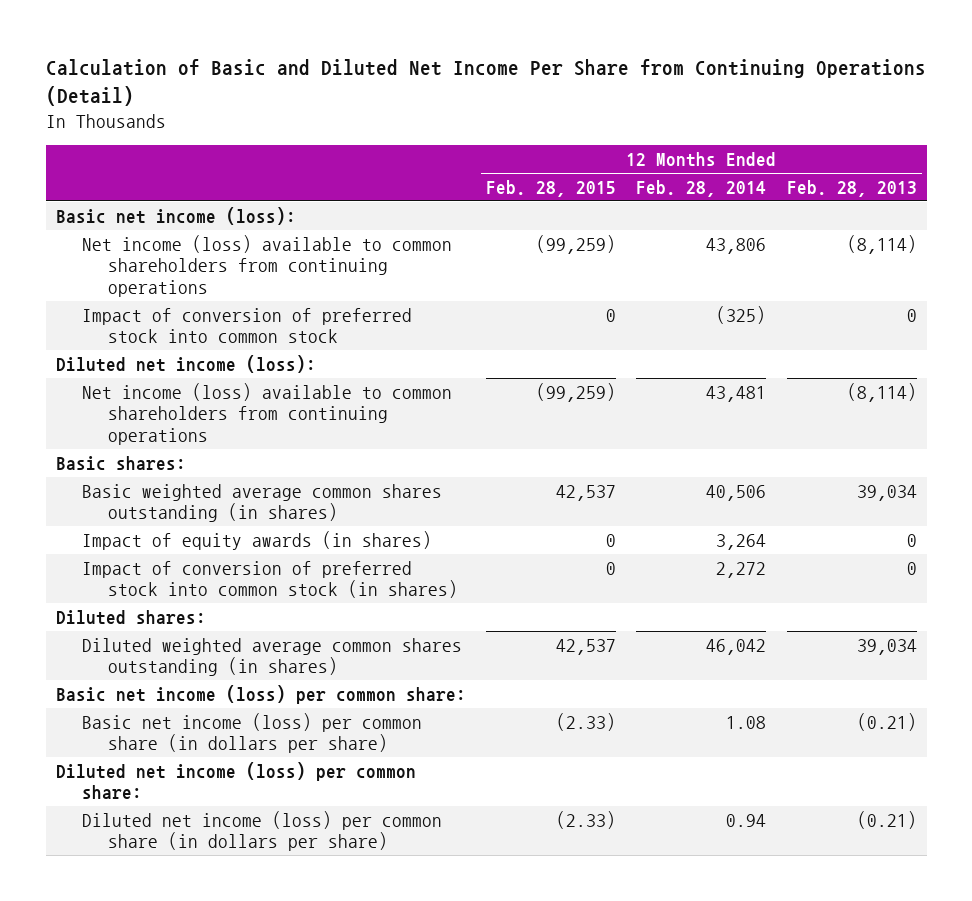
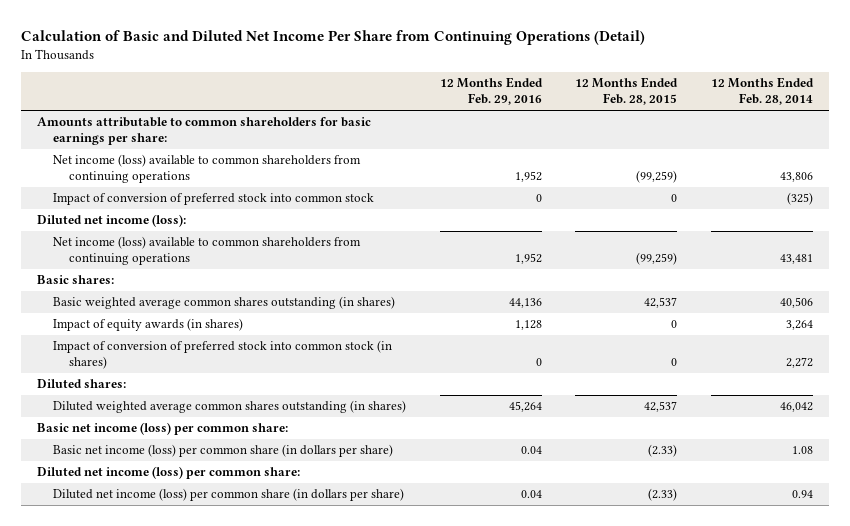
- | 12 Months Ended Feb. 28, 2015 | 12 Months Ended Feb. 28, 2014 | 12 Months Ended Feb. 28, 2013
+ | 12 Months Ended Feb. 29, 2016 | 12 Months Ended Feb. 28, 2015 | 12 Months Ended Feb. 28, 2014
- Basic net income (loss):
+ Amounts attributable to common shareholders for basic earnings per share:

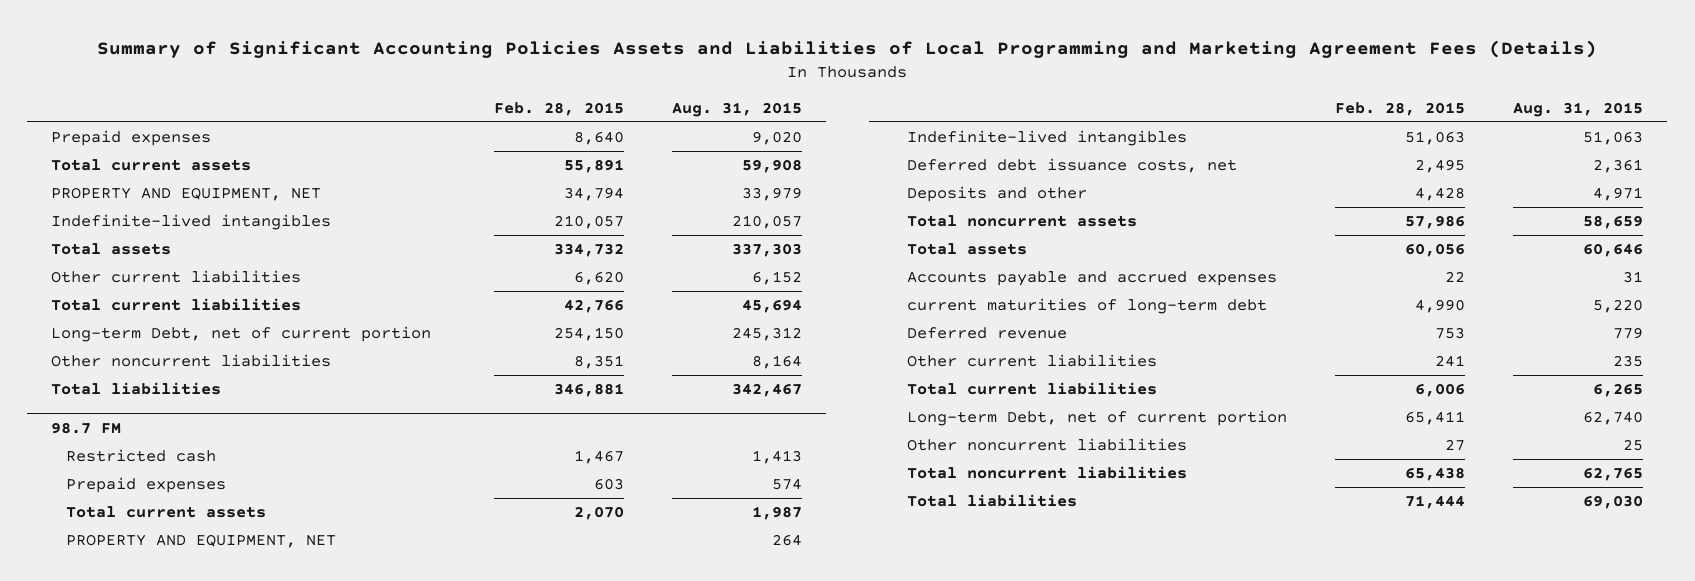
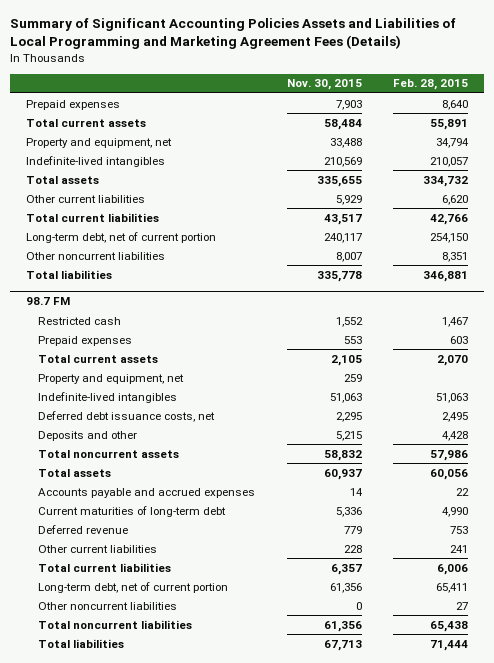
- | Feb. 28, 2015 | Aug. 31, 2015
+ | Nov. 30, 2015 | Feb. 28, 2015
- PROPERTY AND EQUIPMENT, NET | 34,794 | 33,979
+ Property and equipment, net | 33,488 | 34,794
- Long-term Debt, net of current portion | 254,150 | 245,312
+ Long-term debt, net of current portion | 240,117 | 254,150
@ 98.7 FM
- PROPERTY AND EQUIPMENT, NET | | 264
+ Property and equipment, net | 259 |
- current maturities of long-term debt | 4,990 | 5,220
+ Current maturities of long-term debt | 5,336 | 4,990
- Long-term Debt, net of current portion | 65,411 | 62,740
+ Long-term debt, net of current portion | 61,356 | 65,411

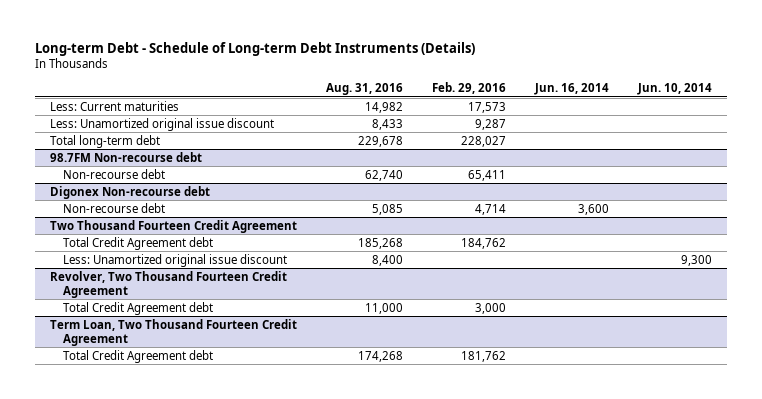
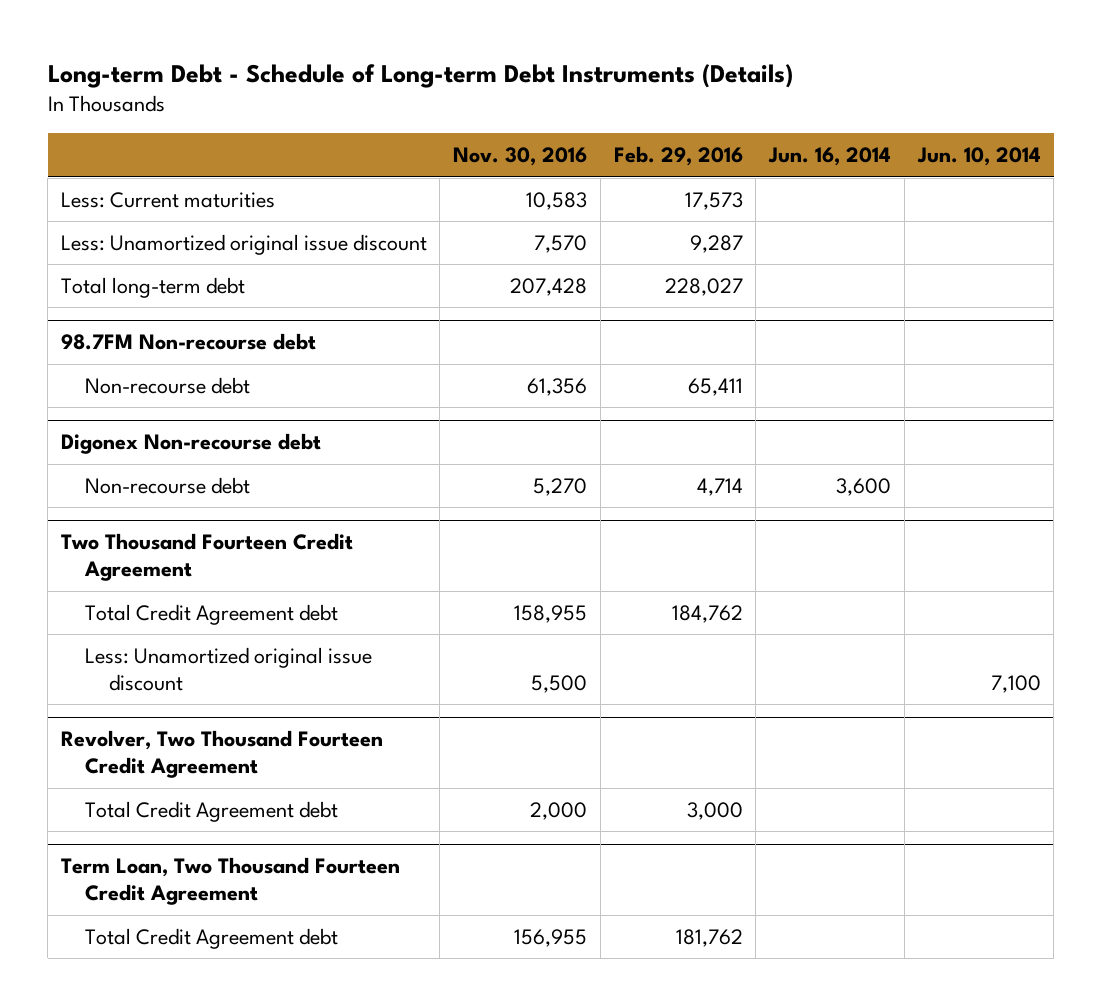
- | Aug. 31, 2016 | Feb. 29, 2016 | Jun. 16, 2014 | Jun. 10, 2014
+ | Nov. 30, 2016 | Feb. 29, 2016 | Jun. 16, 2014 | Jun. 10, 2014
@ Two Thousand Fourteen Credit Agreement
- Less: Unamortized original issue discount | 8,400 | | | 9,300
+ Less: Unamortized original issue discount | 5,500 | | | 7,100

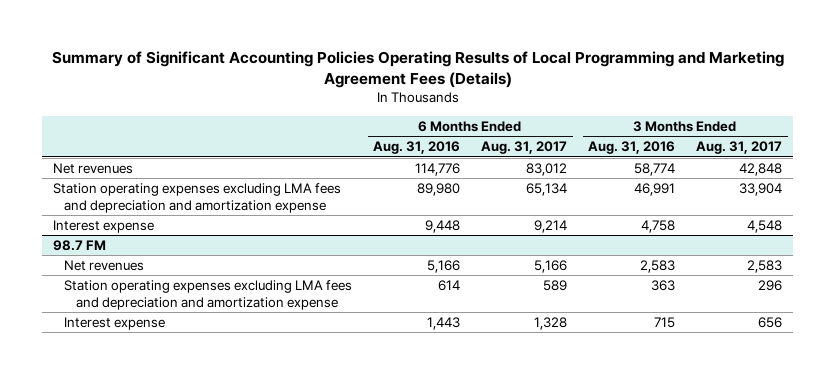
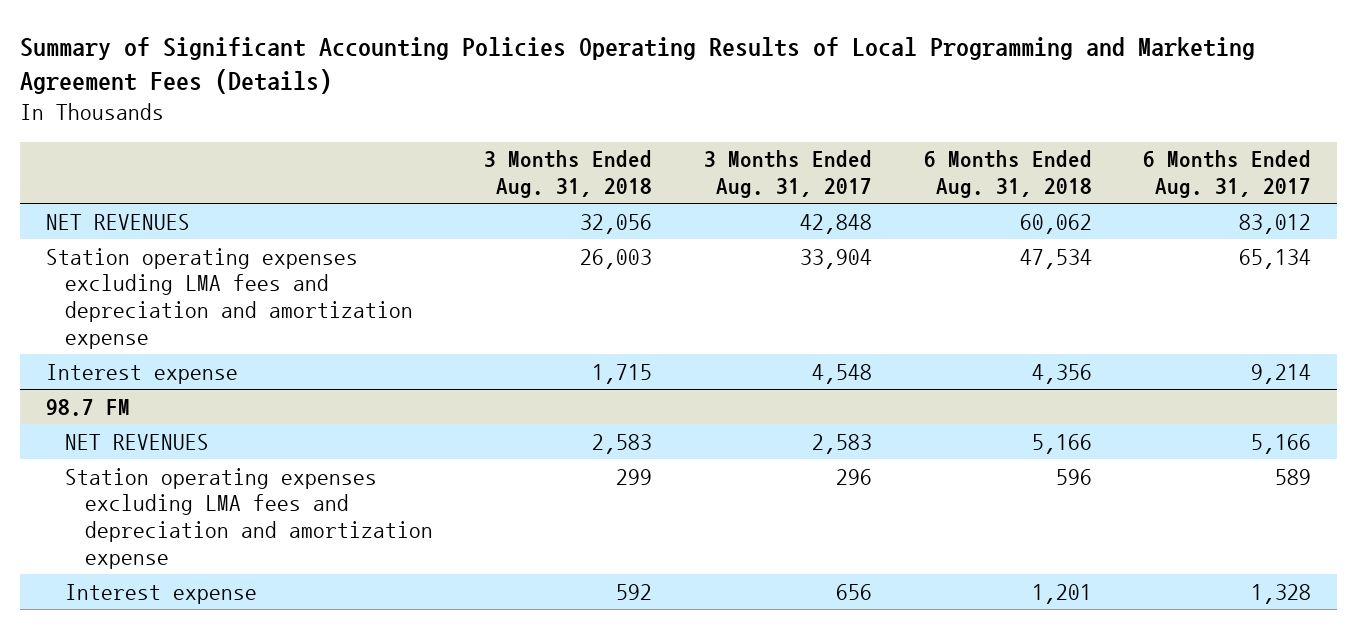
- | 6 Months Ended Aug. 31, 2016 | 6 Months Ended Aug. 31, 2017 | 3 Months Ended Aug. 31, 2016 | 3 Months Ended Aug. 31, 2017
+ | 3 Months Ended Aug. 31, 2018 | 3 Months Ended Aug. 31, 2017 | 6 Months Ended Aug. 31, 2018 | 6 Months Ended Aug. 31, 2017
- Net revenues | 114,776 | 83,012 | 58,774 | 42,848
+ NET REVENUES | 32,056 | 42,848 | 60,062 | 83,012
@ 98.7 FM
- Net revenues | 5,166 | 5,166 | 2,583 | 2,583
+ NET REVENUES | 2,583 | 2,583 | 5,166 | 5,166

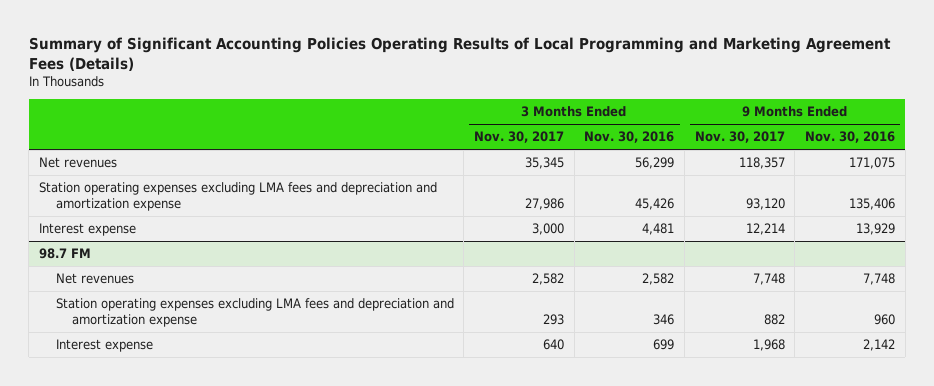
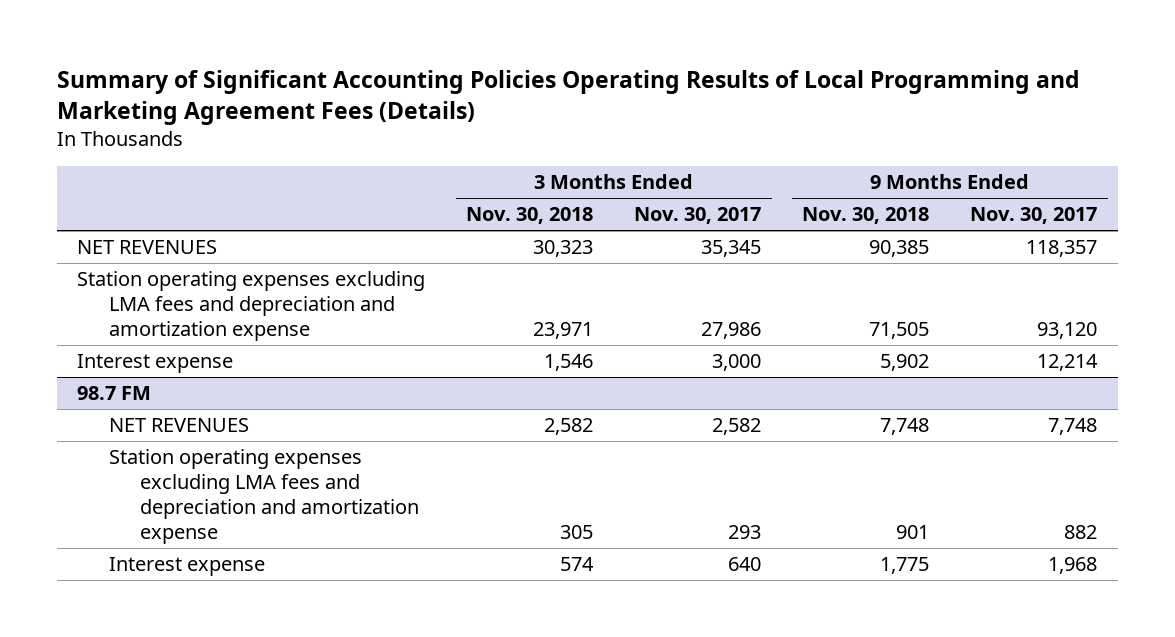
- | 3 Months Ended Nov. 30, 2017 | 3 Months Ended Nov. 30, 2016 | 9 Months Ended Nov. 30, 2017 | 9 Months Ended Nov. 30, 2016
+ | 3 Months Ended Nov. 30, 2018 | 3 Months Ended Nov. 30, 2017 | 9 Months Ended Nov. 30, 2018 | 9 Months Ended Nov. 30, 2017
- Net revenues | 35,345 | 56,299 | 118,357 | 171,075
+ NET REVENUES | 30,323 | 35,345 | 90,385 | 118,357
@ 98.7 FM
- Net revenues | 2,582 | 2,582 | 7,748 | 7,748
+ NET REVENUES | 2,582 | 2,582 | 7,748 | 7,748

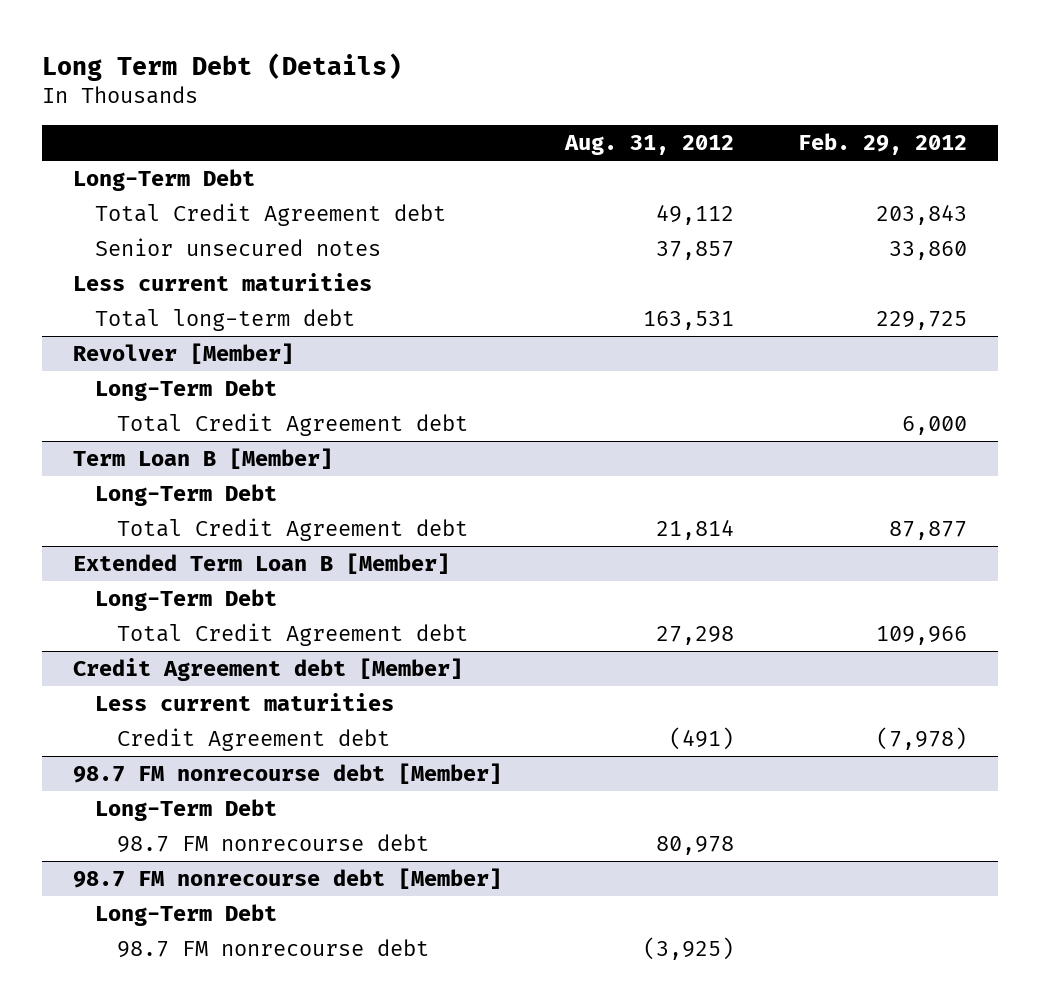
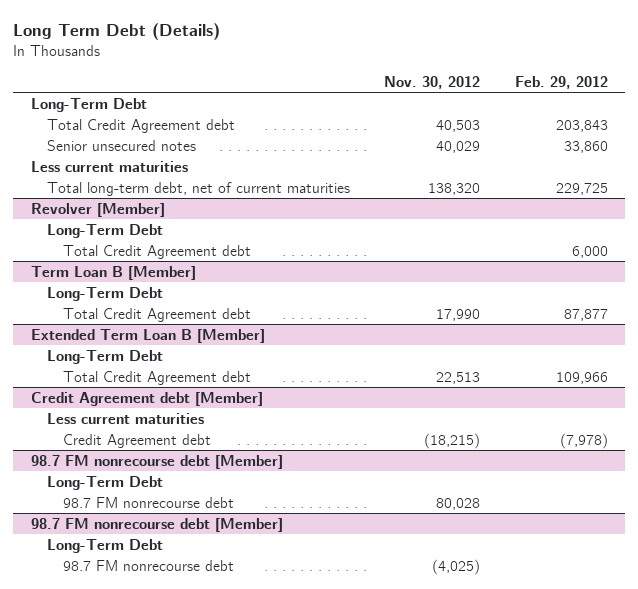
- | Aug. 31, 2012 | Feb. 29, 2012
+ | Nov. 30, 2012 | Feb. 29, 2012
- Total long-term debt | 163,531 | 229,725
+ Total long-term debt, net of current maturities | 138,320 | 229,725

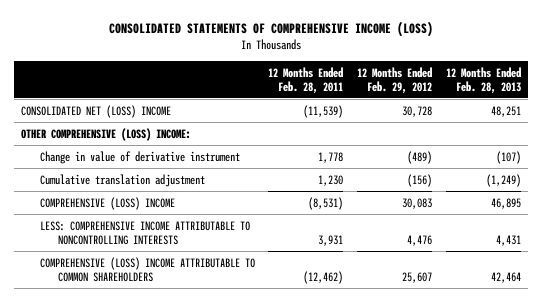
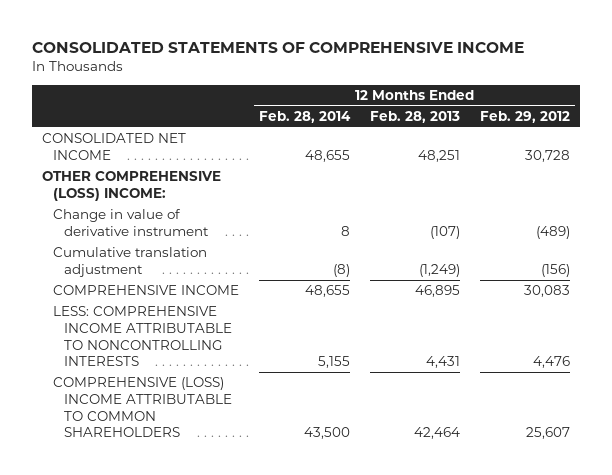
- CONSOLIDATED STATEMENTS OF COMPREHENSIVE INCOME (LOSS)
+ CONSOLIDATED STATEMENTS OF COMPREHENSIVE INCOME
- | 12 Months Ended Feb. 28, 2011 | 12 Months Ended Feb. 29, 2012 | 12 Months Ended Feb. 28, 2013
+ | 12 Months Ended Feb. 28, 2014 | 12 Months Ended Feb. 28, 2013 | 12 Months Ended Feb. 29, 2012
- CONSOLIDATED NET (LOSS) INCOME | (11,539) | 30,728 | 48,251
+ CONSOLIDATED NET INCOME | 48,655 | 48,251 | 30,728
- COMPREHENSIVE (LOSS) INCOME | (8,531) | 30,083 | 46,895
+ COMPREHENSIVE INCOME | 48,655 | 46,895 | 30,083

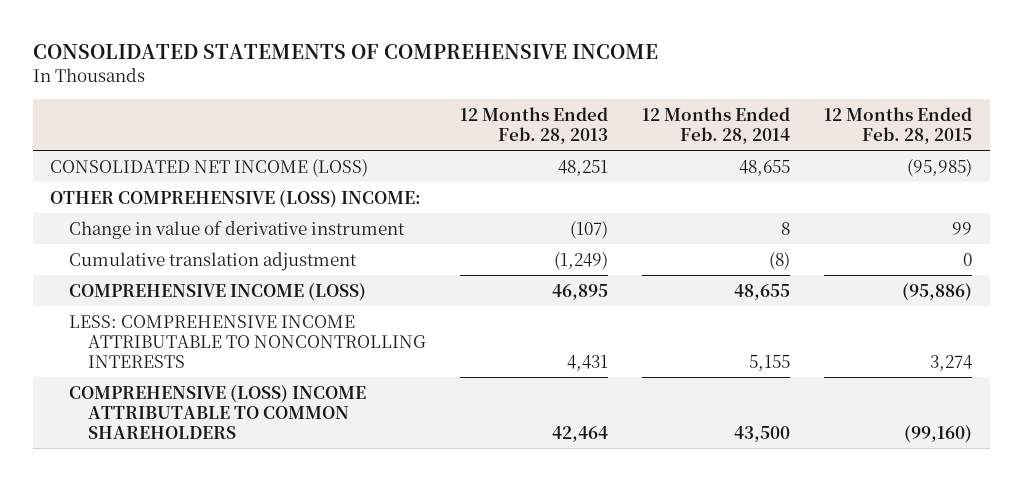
- | 12 Months Ended Feb. 28, 2014 | 12 Months Ended Feb. 28, 2013 | 12 Months Ended Feb. 29, 2012
+ | 12 Months Ended Feb. 28, 2013 | 12 Months Ended Feb. 28, 2014 | 12 Months Ended Feb. 28, 2015
- CONSOLIDATED NET INCOME | 48,655 | 48,251 | 30,728
+ CONSOLIDATED NET INCOME (LOSS) | 48,251 | 48,655 | (95,985)
- COMPREHENSIVE INCOME | 48,655 | 46,895 | 30,083
+ COMPREHENSIVE INCOME (LOSS) | 46,895 | 48,655 | (95,886)

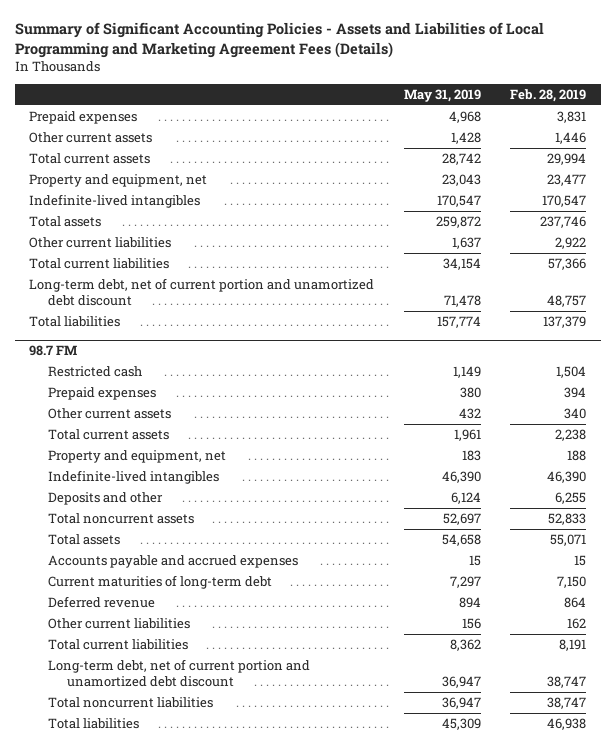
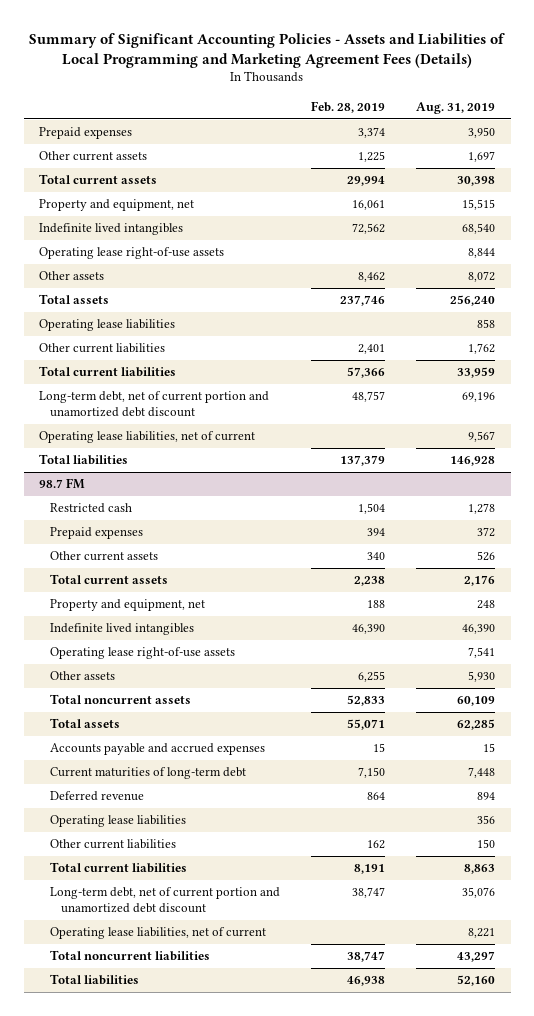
- | May 31, 2019 | Feb. 28, 2019
+ | Feb. 28, 2019 | Aug. 31, 2019
- Prepaid expenses | 4,968 | 3,831
- Other current assets | 1,428 | 1,446
+ Prepaid expenses | 3,374 | 3,950
+ Other current assets | 1,225 | 1,697
- Property and equipment, net | 23,043 | 23,477
- Indefinite-lived intangibles | 170,547 | 170,547
+ Property and equipment, net | 16,061 | 15,515
+ Indefinite lived intangibles | 72,562 | 68,540
+ Operating lease right-of-use assets | | 8,844
+ Other assets | 8,462 | 8,072
- Other current liabilities | 1,637 | 2,922
+ Operating lease liabilities | | 858
+ Other current liabilities | 2,401 | 1,762
+ Operating lease liabilities, net of current | | 9,567
@ 98.7 FM
- Indefinite-lived intangibles | 46,390 | 46,390
- Deposits and other | 6,124 | 6,255
+ Indefinite lived intangibles | 46,390 | 46,390
+ Operating lease right-of-use assets | | 7,541
+ Other assets | 6,255 | 5,930
+ Operating lease liabilities | | 356
+ Operating lease liabilities, net of current | | 8,221

